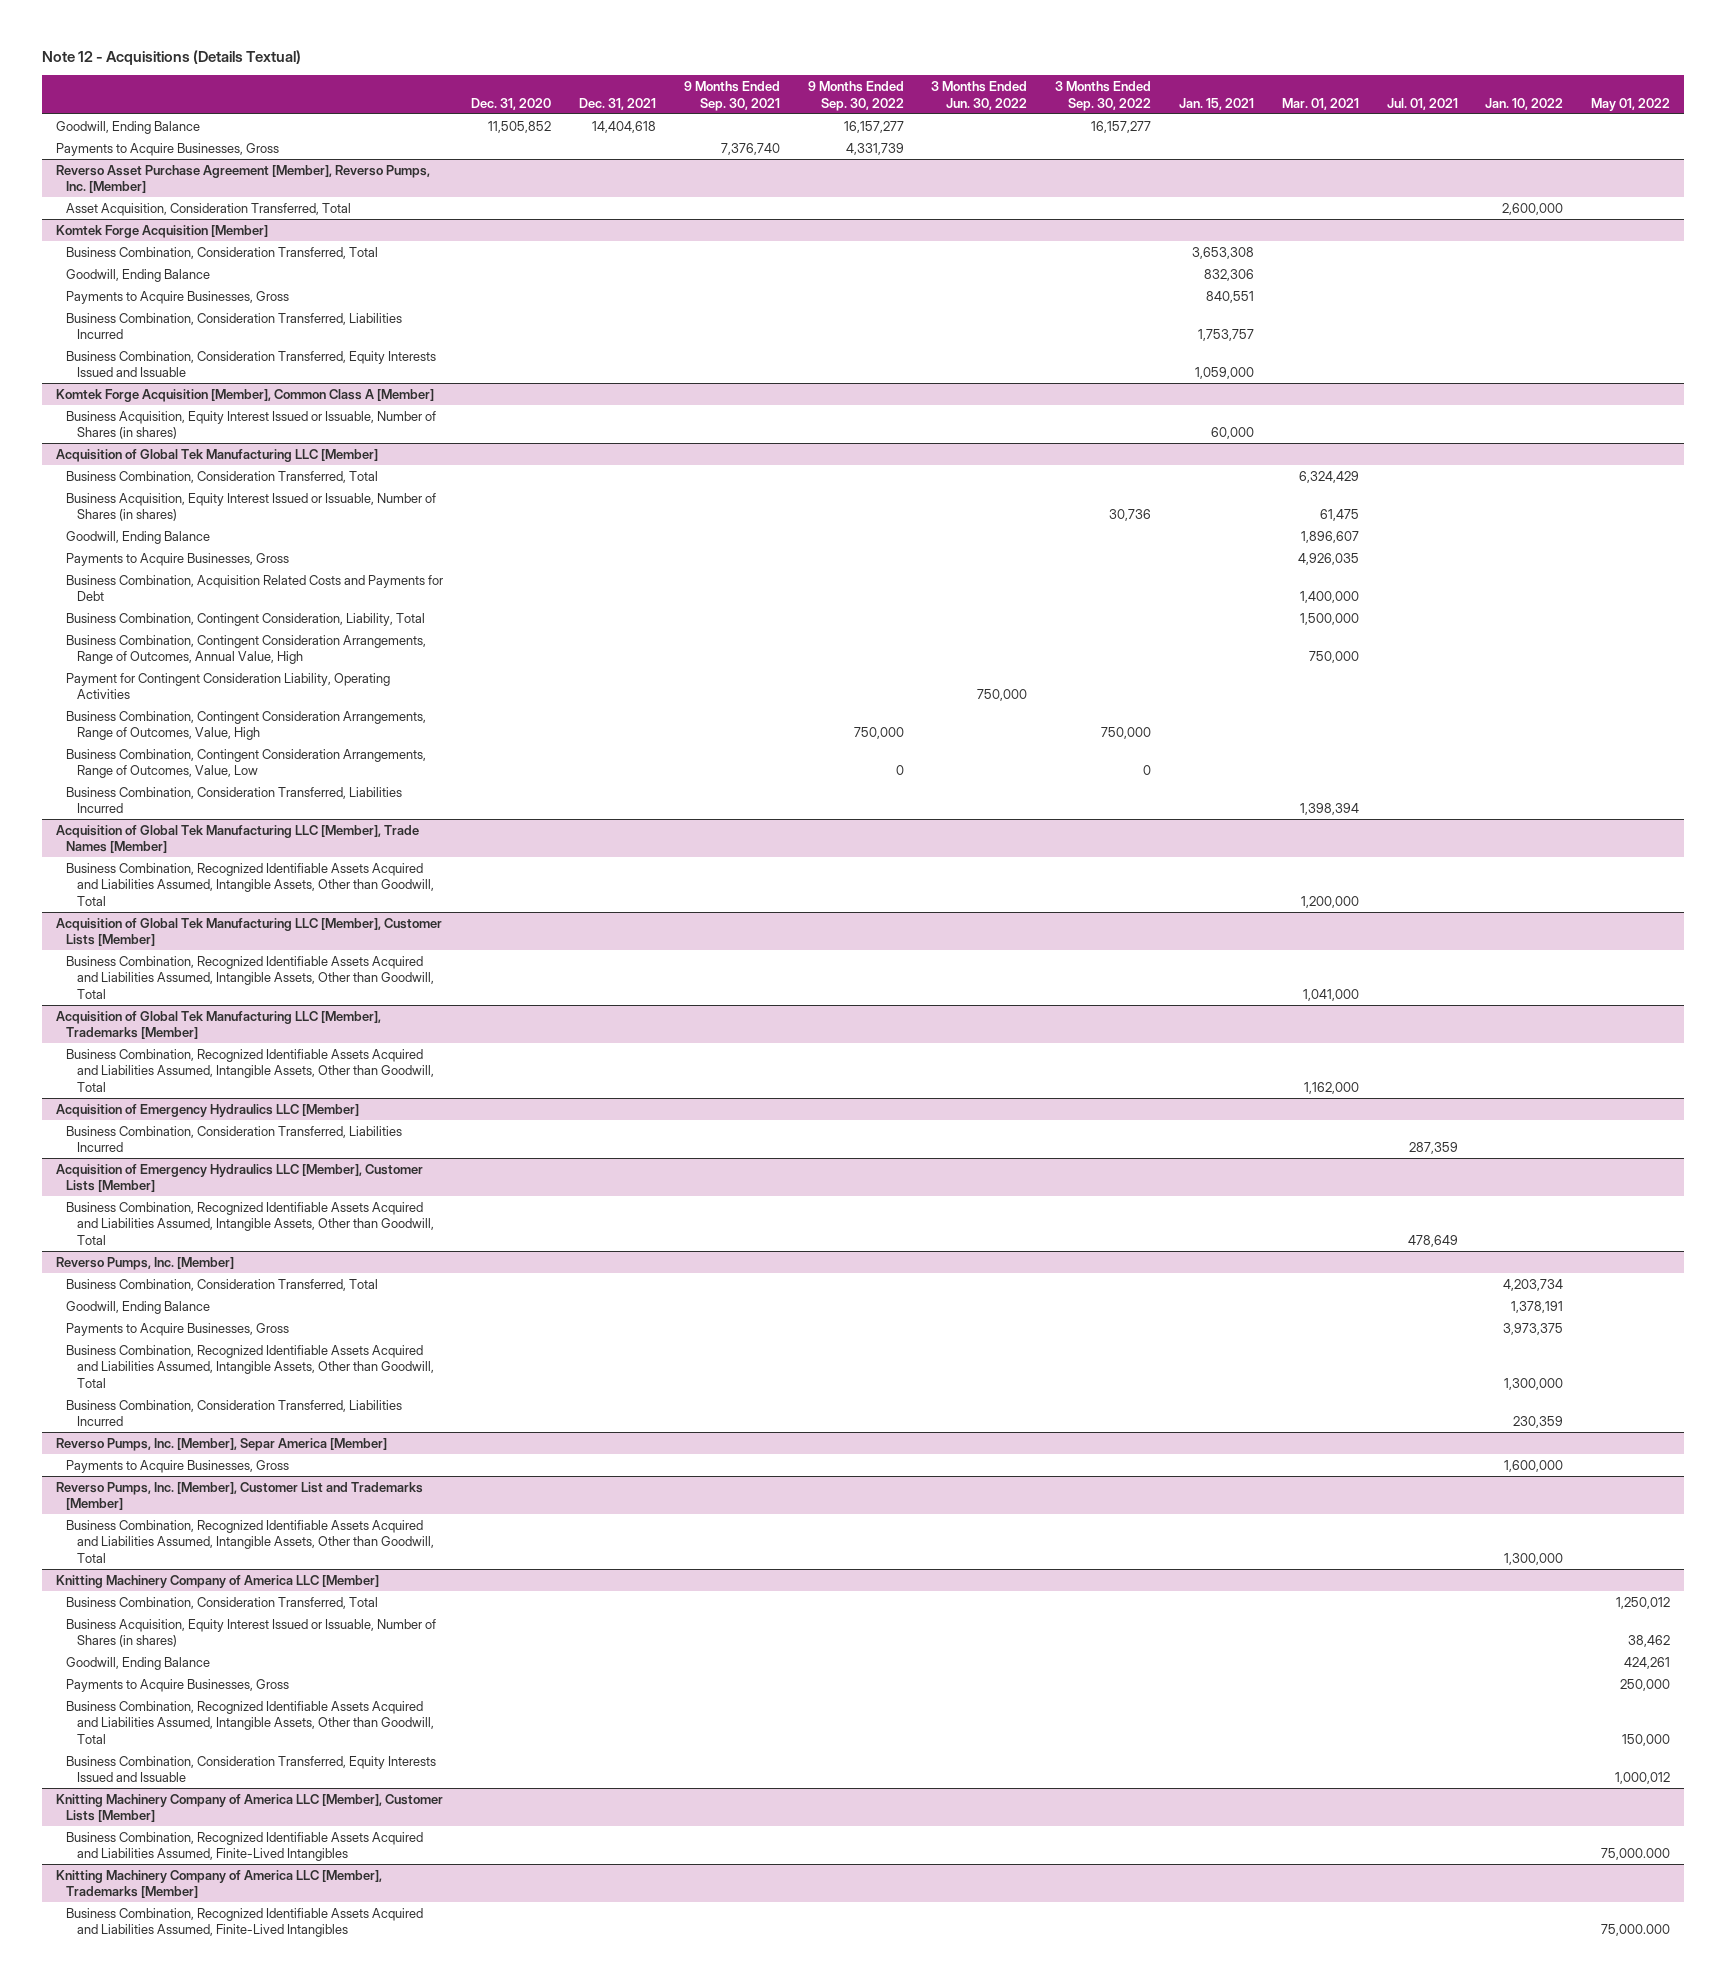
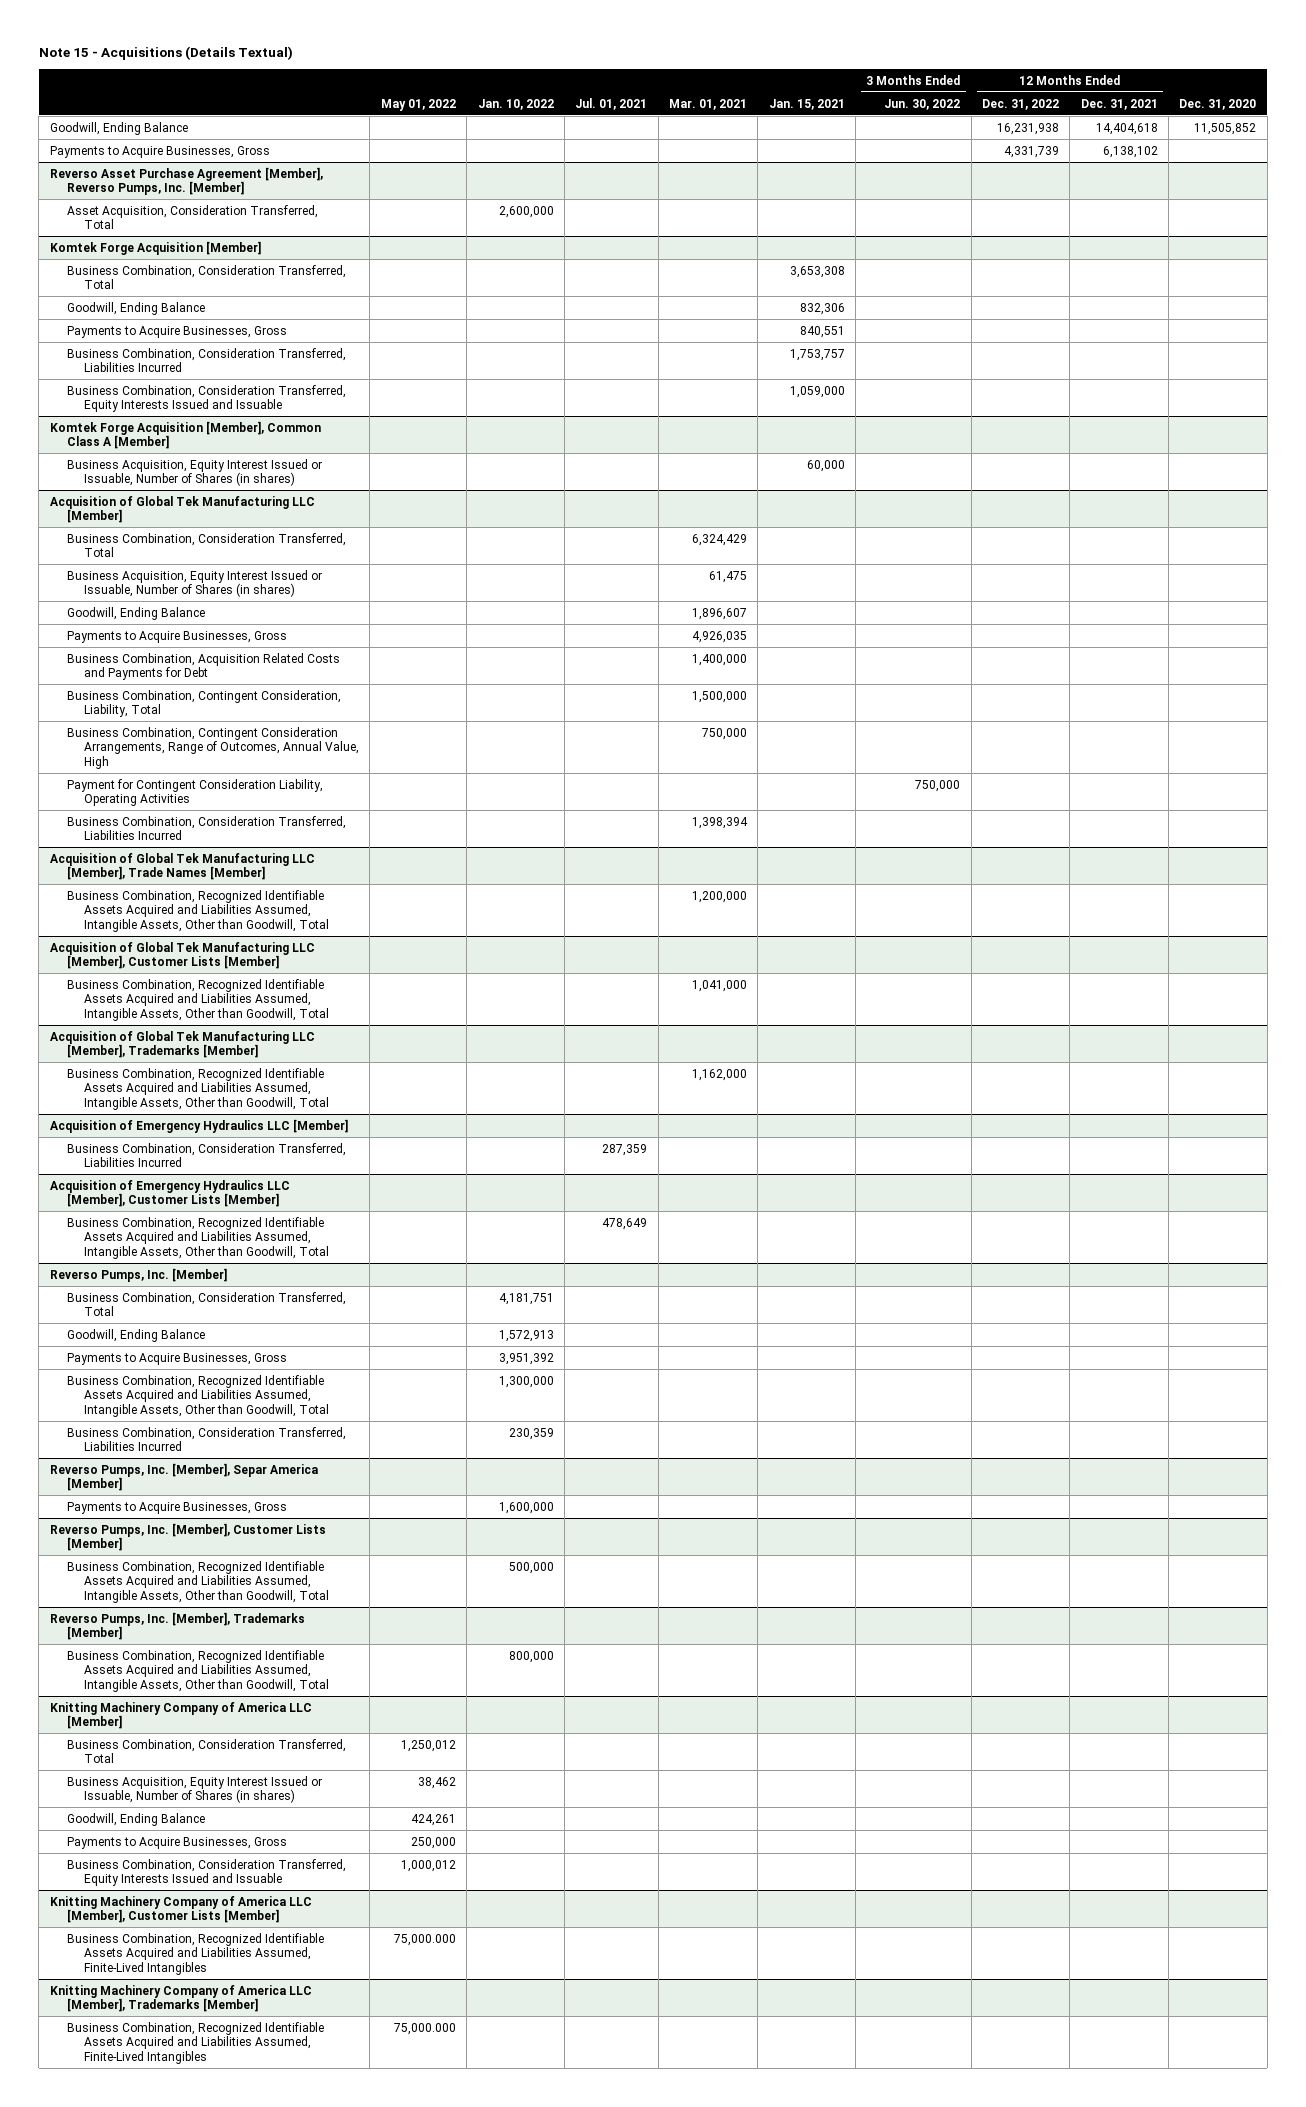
- Note 12 - Acquisitions (Details Textual)
+ Note 15 - Acquisitions (Details Textual)
- | Dec. 31, 2020 | Dec. 31, 2021 | 9 Months Ended Sep. 30, 2021 | 9 Months Ended Sep. 30, 2022 | 3 Months Ended Jun. 30, 2022 | 3 Months Ended Sep. 30, 2022 | Jan. 15, 2021 | Mar. 01, 2021 | Jul. 01, 2021 | Jan. 10, 2022 | May 01, 2022
+ | May 01, 2022 | Jan. 10, 2022 | Jul. 01, 2021 | Mar. 01, 2021 | Jan. 15, 2021 | 3 Months Ended Jun. 30, 2022 | 12 Months Ended Dec. 31, 2022 | 12 Months Ended Dec. 31, 2021 | Dec. 31, 2020
@ Acquisition of Global Tek Manufacturing LLC [Member]
- Business Combination, Contingent Consideration Arrangements, Range of Outcomes, Value, High | | | | 750,000 | | 750,000 | | | | |
- Business Combination, Contingent Consideration Arrangements, Range of Outcomes, Value, Low | | | | 0 | | 0 | | | | |
@ Reverso Pumps, Inc. [Member]
- Business Combination, Consideration Transferred, Total | | | | | | | | | | 4,203,734 |
- Goodwill, Ending Balance | | | | | | | | | | 1,378,191 |
- Payments to Acquire Businesses, Gross | | | | | | | | | | 3,973,375 |
+ Business Combination, Consideration Transferred, Total | | 4,181,751 | | | | | | |
+ Goodwill, Ending Balance | | 1,572,913 | | | | | | |
+ Payments to Acquire Businesses, Gross | | 3,951,392 | | | | | | |
- Reverso Pumps, Inc. [Member], Customer List and Trademarks [Member]
- Business Combination, Recognized Identifiable Assets Acquired and Liabilities Assumed, Intangible Assets, Other than Goodwill, Total | | | | | | | | | | 1,300,000 |
+ Reverso Pumps, Inc. [Member], Customer Lists [Member]
+ Business Combination, Recognized Identifiable Assets Acquired and Liabilities Assumed, Intangible Assets, Other than Goodwill, Total | | 500,000 | | | | | | |
+ Reverso Pumps, Inc. [Member], Trademarks [Member]
+ Business Combination, Recognized Identifiable Assets Acquired and Liabilities Assumed, Intangible Assets, Other than Goodwill, Total | | 800,000 | | | | | | |
@ Knitting Machinery Company of America LLC [Member]
- Business Combination, Recognized Identifiable Assets Acquired and Liabilities Assumed, Intangible Assets, Other than Goodwill, Total | | | | | | | | | | | 150,000

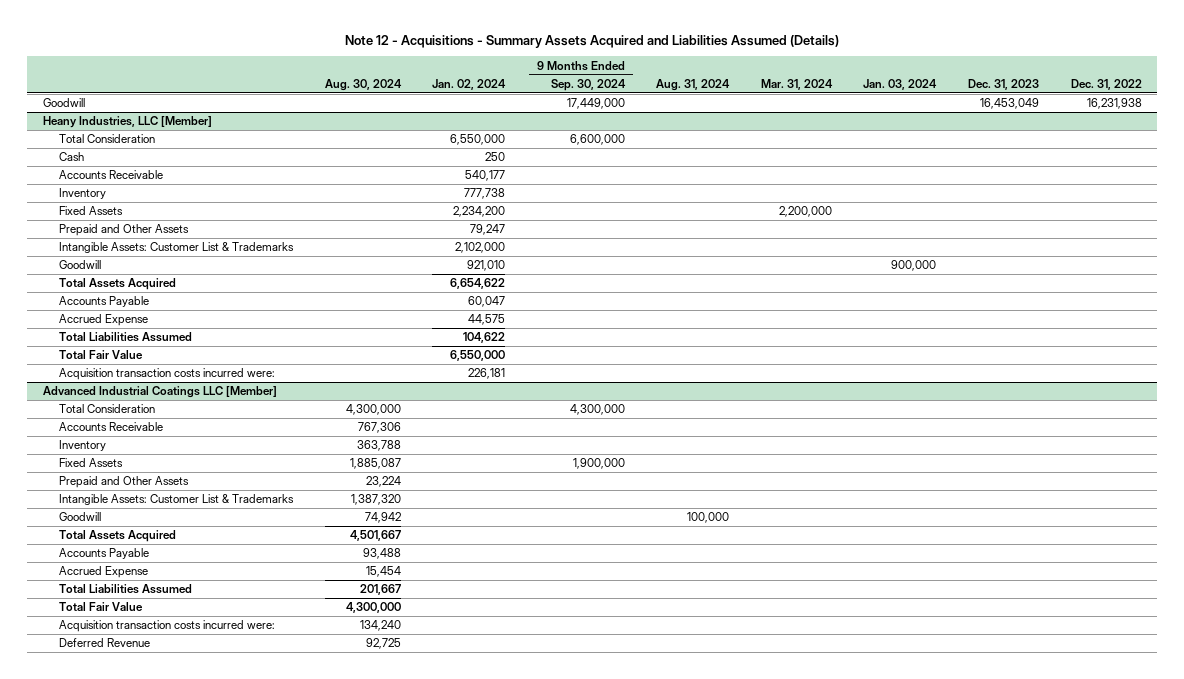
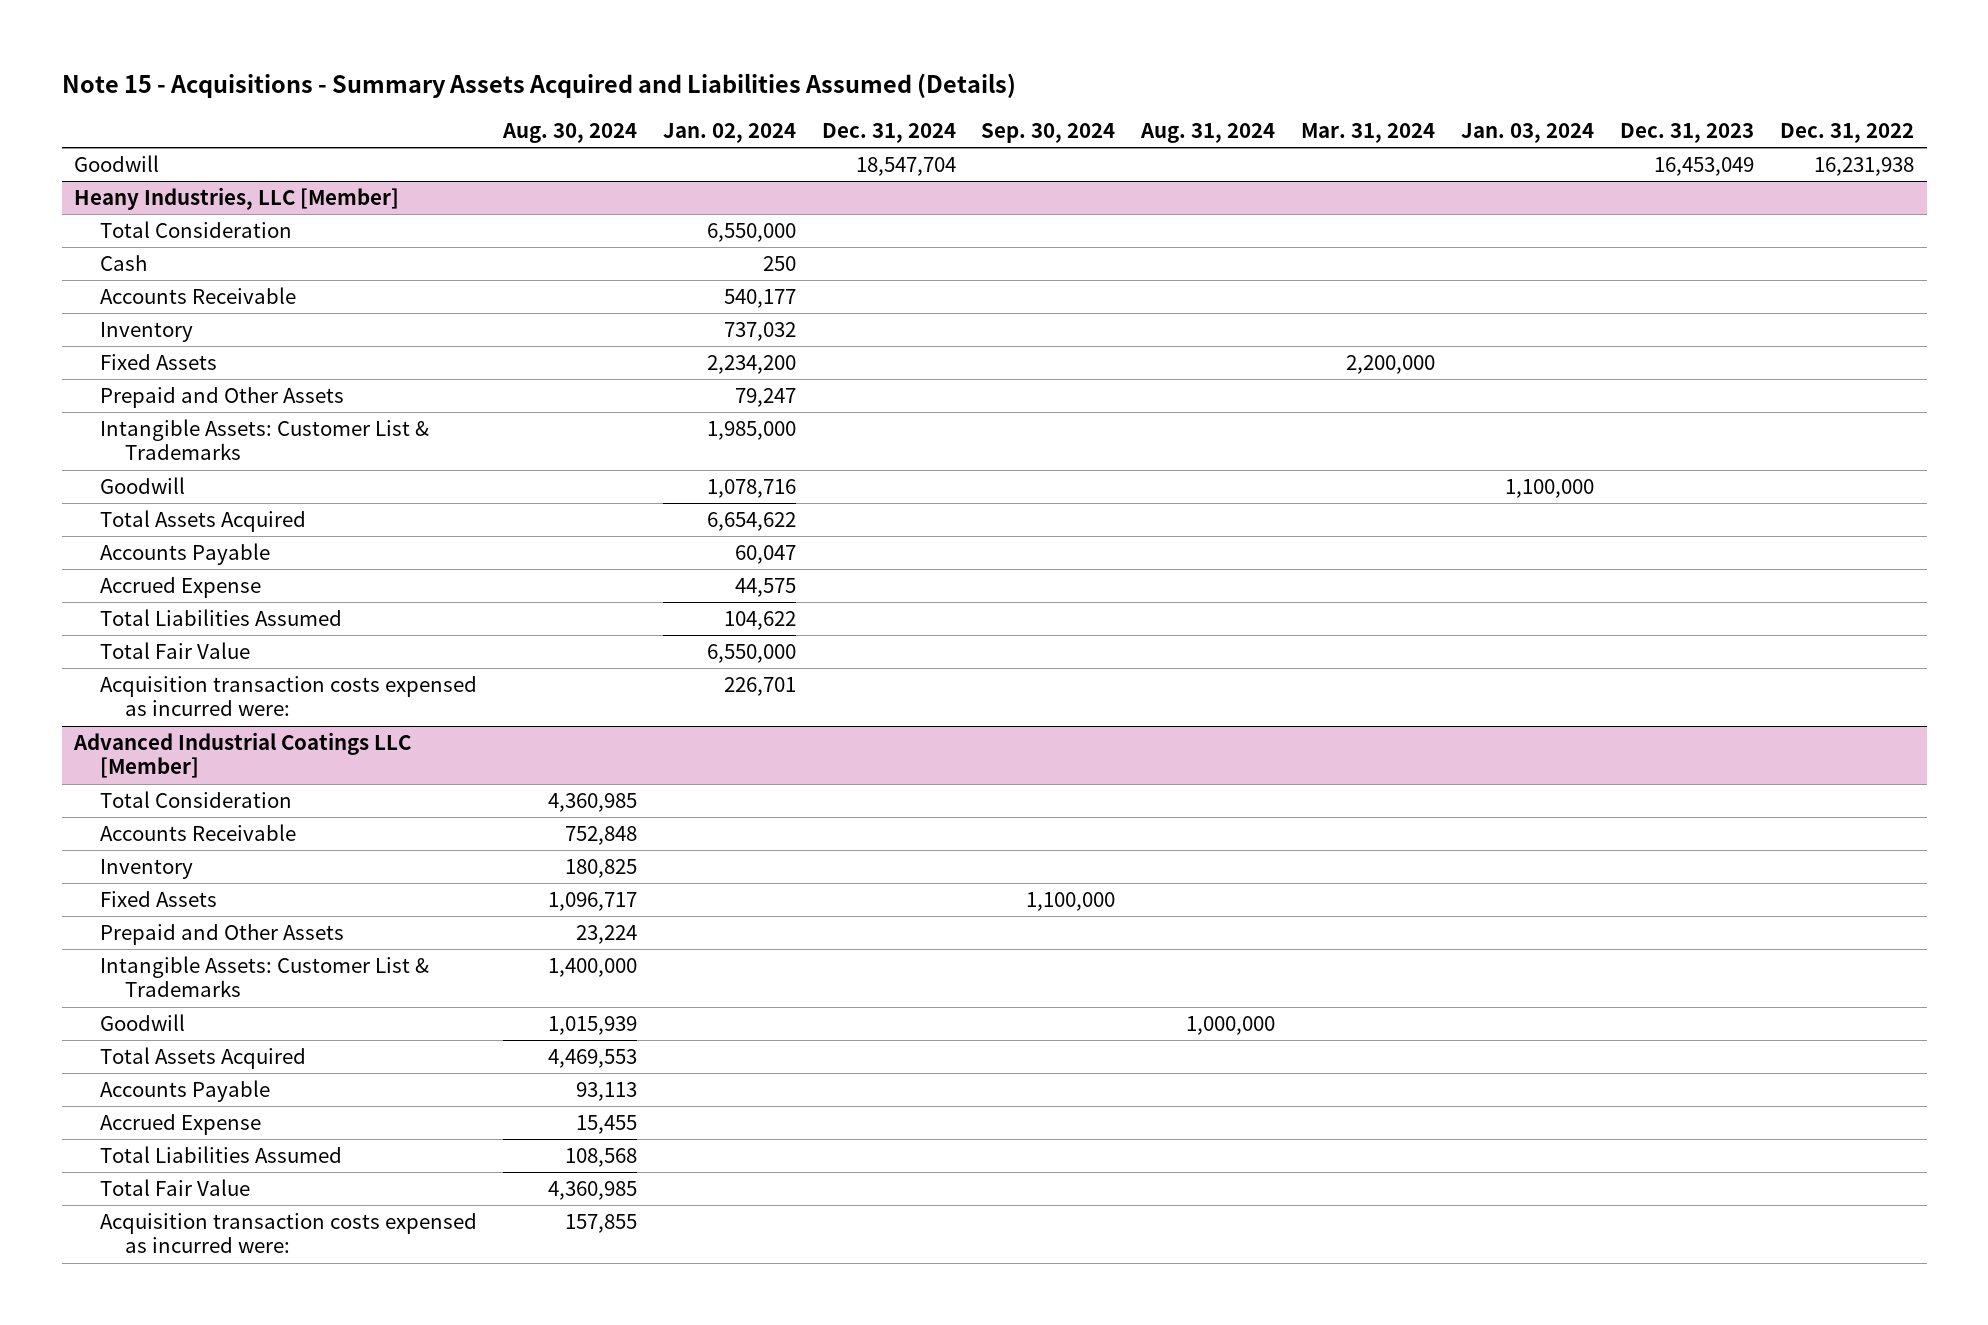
- Note 12 - Acquisitions - Summary Assets Acquired and Liabilities Assumed (Details)
+ Note 15 - Acquisitions - Summary Assets Acquired and Liabilities Assumed (Details)
- | Aug. 30, 2024 | Jan. 02, 2024 | 9 Months Ended Sep. 30, 2024 | Aug. 31, 2024 | Mar. 31, 2024 | Jan. 03, 2024 | Dec. 31, 2023 | Dec. 31, 2022
+ | Aug. 30, 2024 | Jan. 02, 2024 | Dec. 31, 2024 | Sep. 30, 2024 | Aug. 31, 2024 | Mar. 31, 2024 | Jan. 03, 2024 | Dec. 31, 2023 | Dec. 31, 2022
@ Heany Industries, LLC [Member]
- Inventory | | 777,738 | | | | | |
+ Inventory | | 737,032 | | | | | | |
- Intangible Assets: Customer List & Trademarks | | 2,102,000 | | | | | |
- Goodwill | | 921,010 | | | | 900,000 | |
+ Intangible Assets: Customer List & Trademarks | | 1,985,000 | | | | | | |
+ Goodwill | | 1,078,716 | | | | | 1,100,000 | |
- Acquisition transaction costs incurred were: | | 226,181 | | | | | |
+ Acquisition transaction costs expensed as incurred were: | | 226,701 | | | | | | |
@ Advanced Industrial Coatings LLC [Member]
- Total Consideration | 4,300,000 | | 4,300,000 | | | | |
- Accounts Receivable | 767,306 | | | | | | |
- Inventory | 363,788 | | | | | | |
- Fixed Assets | 1,885,087 | | 1,900,000 | | | | |
+ Total Consideration | 4,360,985 | | | | | | | |
+ Accounts Receivable | 752,848 | | | | | | | |
+ Inventory | 180,825 | | | | | | | |
+ Fixed Assets | 1,096,717 | | | 1,100,000 | | | | |
- Intangible Assets: Customer List & Trademarks | 1,387,320 | | | | | | |
- Goodwill | 74,942 | | | 100,000 | | | |
- Total Assets Acquired | 4,501,667 | | | | | | |
- Accounts Payable | 93,488 | | | | | | |
- Accrued Expense | 15,454 | | | | | | |
- Total Liabilities Assumed | 201,667 | | | | | | |
- Total Fair Value | 4,300,000 | | | | | | |
- Acquisition transaction costs incurred were: | 134,240 | | | | | | |
- Deferred Revenue | 92,725 | | | | | | |
+ Intangible Assets: Customer List & Trademarks | 1,400,000 | | | | | | | |
+ Goodwill | 1,015,939 | | | | 1,000,000 | | | |
+ Total Assets Acquired | 4,469,553 | | | | | | | |
+ Accounts Payable | 93,113 | | | | | | | |
+ Accrued Expense | 15,455 | | | | | | | |
+ Total Liabilities Assumed | 108,568 | | | | | | | |
+ Total Fair Value | 4,360,985 | | | | | | | |
+ Acquisition transaction costs expensed as incurred were: | 157,855 | | | | | | | |

